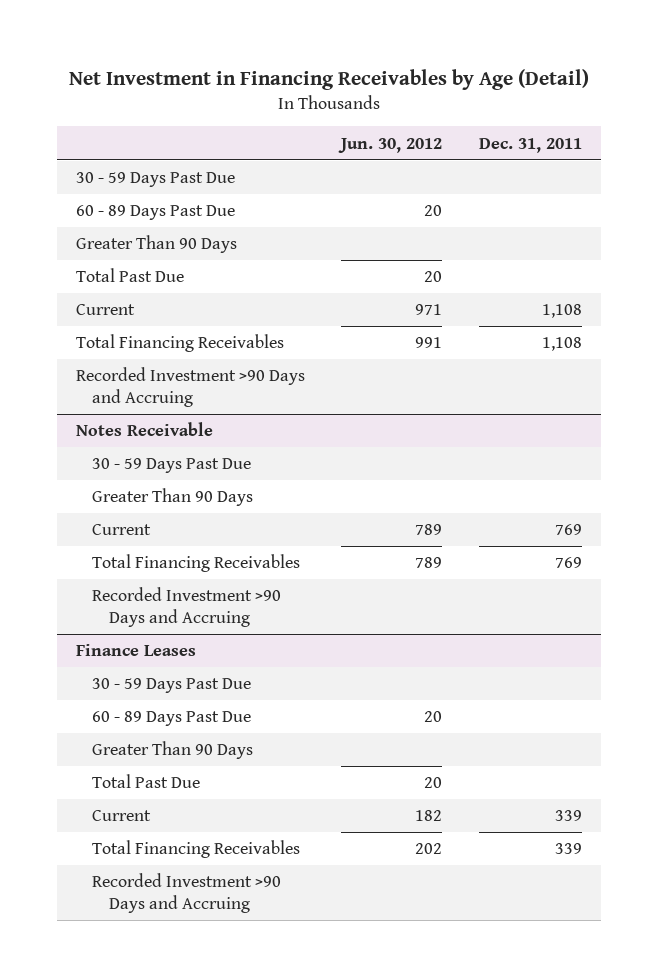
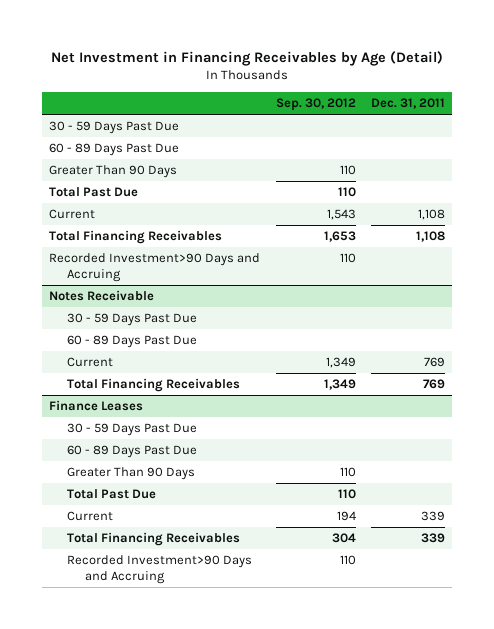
- | Jun. 30, 2012 | Dec. 31, 2011
+ | Sep. 30, 2012 | Dec. 31, 2011
- Recorded Investment >90 Days and Accruing
+ Recorded Investment>90 Days and Accruing | 110 |
@ Notes Receivable
- Greater Than 90 Days
+ 60 - 89 Days Past Due
- Recorded Investment >90 Days and Accruing
@ Finance Leases
- Recorded Investment >90 Days and Accruing
+ Recorded Investment>90 Days and Accruing | 110 |

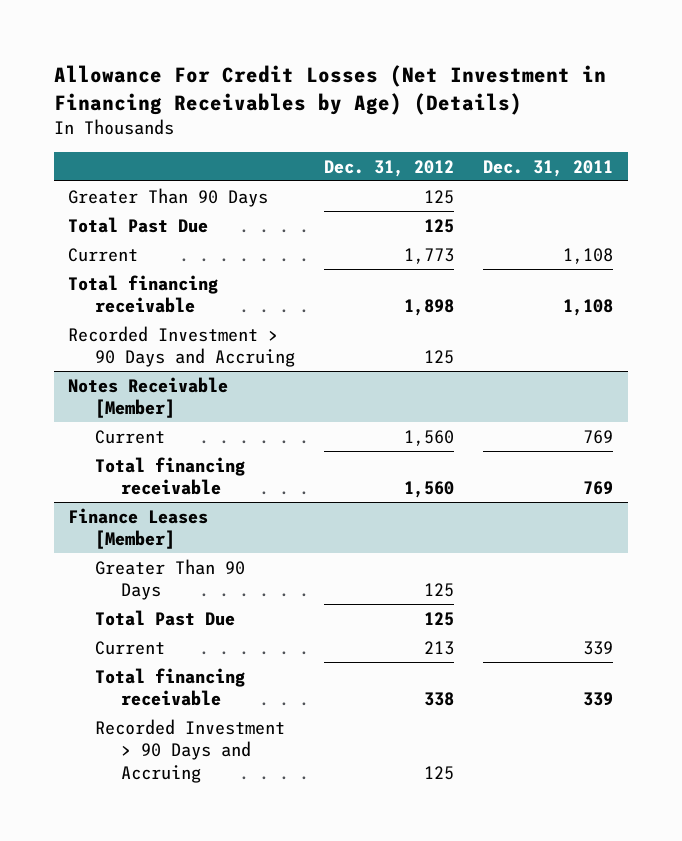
- Net Investment in Financing Receivables by Age (Detail)
+ Allowance For Credit Losses (Net Investment in Financing Receivables by Age) (Details)
- | Sep. 30, 2012 | Dec. 31, 2011
+ | Dec. 31, 2012 | Dec. 31, 2011
- 30 - 59 Days Past Due
- 60 - 89 Days Past Due
- Total Financing Receivables | 1,653 | 1,108
- Recorded Investment>90 Days and Accruing | 110 |
- Notes Receivable
- 30 - 59 Days Past Due
- 60 - 89 Days Past Due
+ Total financing receivable | 1,898 | 1,108
+ Recorded Investment > 90 Days and Accruing | 125 |
+ Notes Receivable [Member]
- Total Financing Receivables | 1,349 | 769
- Finance Leases
- 30 - 59 Days Past Due
- 60 - 89 Days Past Due
+ Total financing receivable | 1,560 | 769
+ Finance Leases [Member]
- Total Financing Receivables | 304 | 339
- Recorded Investment>90 Days and Accruing | 110 |
+ Total financing receivable | 338 | 339
+ Recorded Investment > 90 Days and Accruing | 125 |

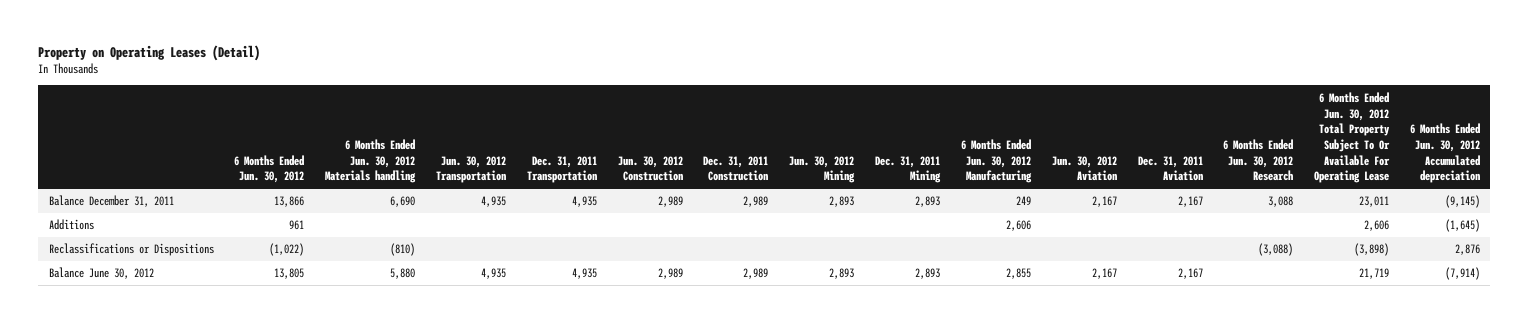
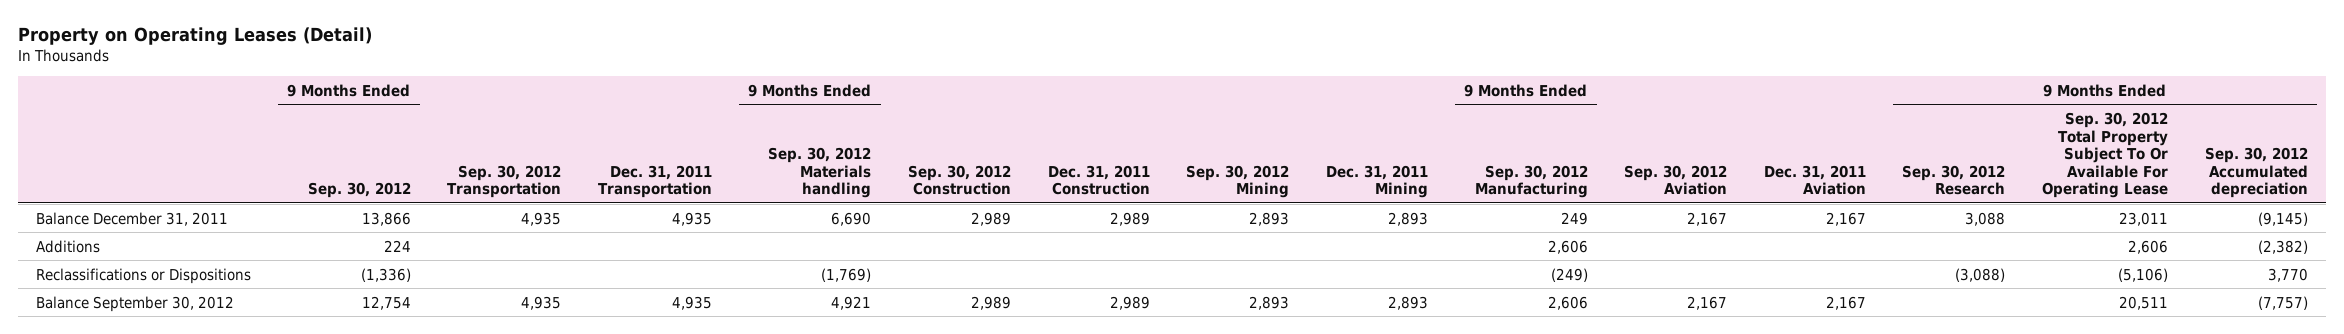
- | 6 Months Ended Jun. 30, 2012 | 6 Months Ended Jun. 30, 2012 Materials handling | Jun. 30, 2012 Transportation | Dec. 31, 2011 Transportation | Jun. 30, 2012 Construction | Dec. 31, 2011 Construction | Jun. 30, 2012 Mining | Dec. 31, 2011 Mining | 6 Months Ended Jun. 30, 2012 Manufacturing | Jun. 30, 2012 Aviation | Dec. 31, 2011 Aviation | 6 Months Ended Jun. 30, 2012 Research | 6 Months Ended Jun. 30, 2012 Total Property Subject To Or Available For Operating Lease | 6 Months Ended Jun. 30, 2012 Accumulated depreciation
+ | 9 Months Ended Sep. 30, 2012 | Sep. 30, 2012 Transportation | Dec. 31, 2011 Transportation | 9 Months Ended Sep. 30, 2012 Materials handling | Sep. 30, 2012 Construction | Dec. 31, 2011 Construction | Sep. 30, 2012 Mining | Dec. 31, 2011 Mining | 9 Months Ended Sep. 30, 2012 Manufacturing | Sep. 30, 2012 Aviation | Dec. 31, 2011 Aviation | 9 Months Ended Sep. 30, 2012 Research | 9 Months Ended Sep. 30, 2012 Total Property Subject To Or Available For Operating Lease | 9 Months Ended Sep. 30, 2012 Accumulated depreciation
- Balance June 30, 2012 | 13,805 | 5,880 | 4,935 | 4,935 | 2,989 | 2,989 | 2,893 | 2,893 | 2,855 | 2,167 | 2,167 | | 21,719 | (7,914)
+ Balance September 30, 2012 | 12,754 | 4,935 | 4,935 | 4,921 | 2,989 | 2,989 | 2,893 | 2,893 | 2,606 | 2,167 | 2,167 | | 20,511 | (7,757)

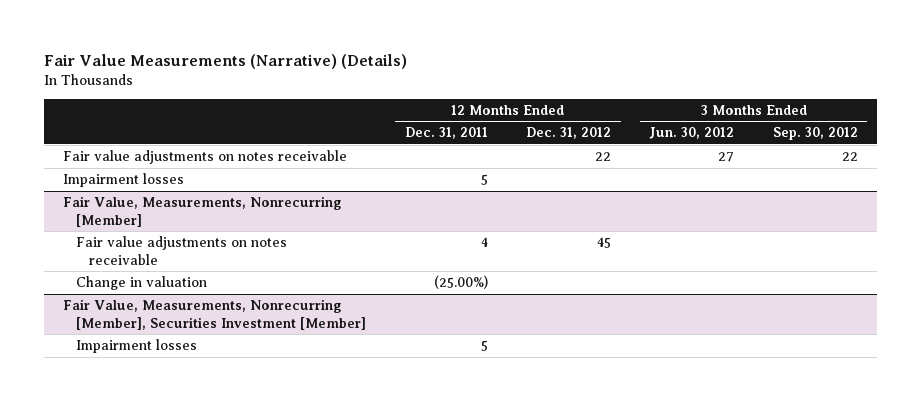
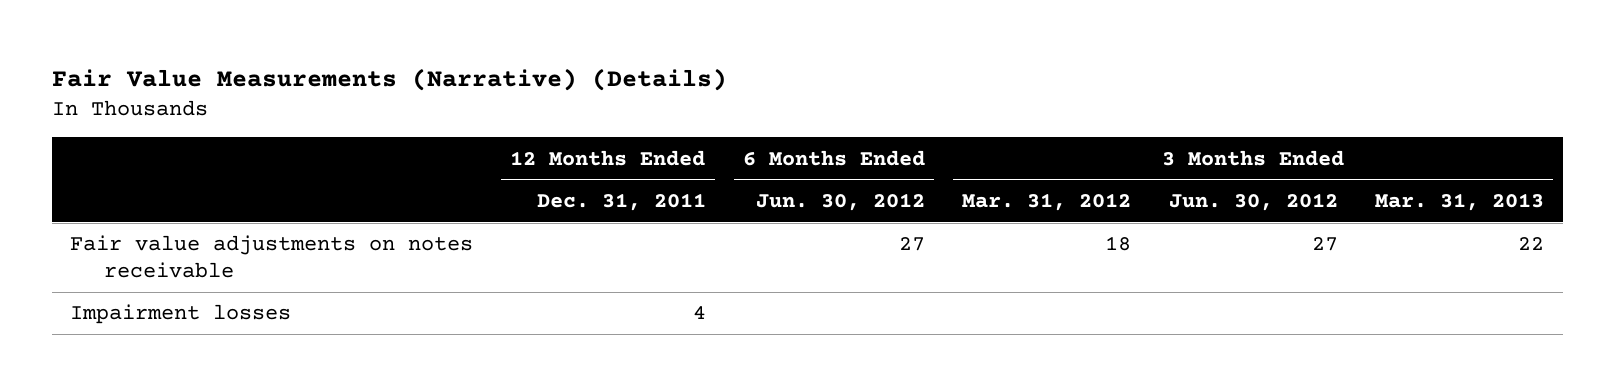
- | 12 Months Ended Dec. 31, 2011 | 12 Months Ended Dec. 31, 2012 | 3 Months Ended Jun. 30, 2012 | 3 Months Ended Sep. 30, 2012
+ | 12 Months Ended Dec. 31, 2011 | 6 Months Ended Jun. 30, 2012 | 3 Months Ended Mar. 31, 2012 | 3 Months Ended Jun. 30, 2012 | 3 Months Ended Mar. 31, 2013
- Impairment losses | 5 | | |
- Fair Value, Measurements, Nonrecurring [Member]
- Fair value adjustments on notes receivable | 4 | 45 | |
- Change in valuation | (25.00%) | | |
- Fair Value, Measurements, Nonrecurring [Member], Securities Investment [Member]
- Impairment losses | 5 | | |
+ Impairment losses | 4 | | | |

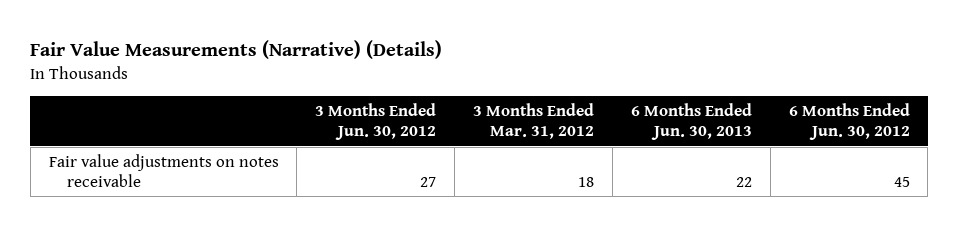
- | 12 Months Ended Dec. 31, 2011 | 6 Months Ended Jun. 30, 2012 | 3 Months Ended Mar. 31, 2012 | 3 Months Ended Jun. 30, 2012 | 3 Months Ended Mar. 31, 2013
+ | 3 Months Ended Jun. 30, 2012 | 3 Months Ended Mar. 31, 2012 | 6 Months Ended Jun. 30, 2013 | 6 Months Ended Jun. 30, 2012
- Fair value adjustments on notes receivable | | 27 | 18 | 27 | 22
- Impairment losses | 4 | | | |
+ Fair value adjustments on notes receivable | 27 | 18 | 22 | 45

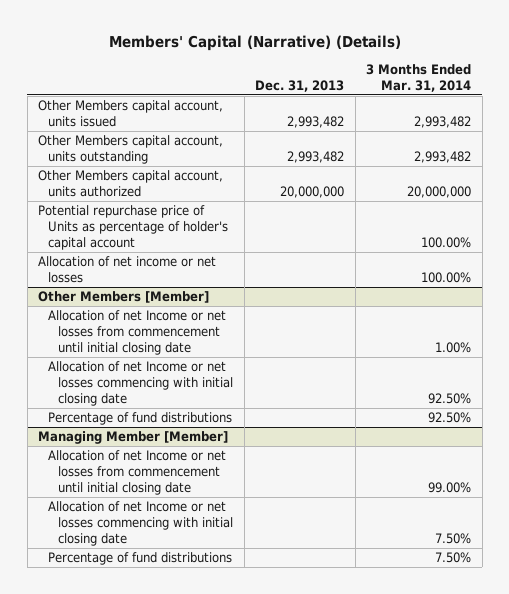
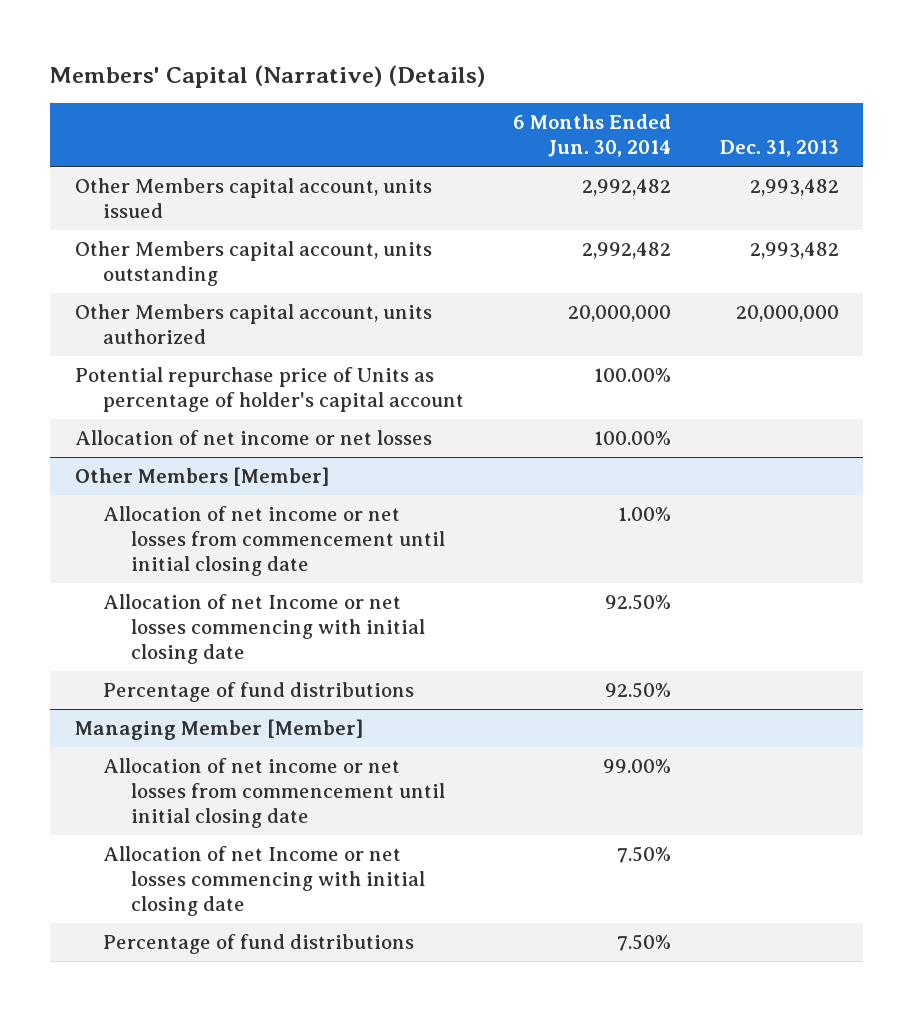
- | Dec. 31, 2013 | 3 Months Ended Mar. 31, 2014
+ | 6 Months Ended Jun. 30, 2014 | Dec. 31, 2013
@ Other Members [Member]
- Allocation of net Income or net losses from commencement until initial closing date | | 1.00%
+ Allocation of net income or net losses from commencement until initial closing date | 1.00% |
@ Managing Member [Member]
- Allocation of net Income or net losses from commencement until initial closing date | | 99.00%
+ Allocation of net income or net losses from commencement until initial closing date | 99.00% |

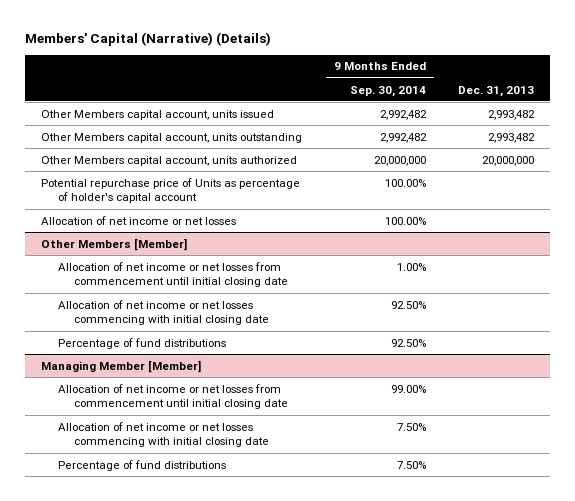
- | 6 Months Ended Jun. 30, 2014 | Dec. 31, 2013
+ | 9 Months Ended Sep. 30, 2014 | Dec. 31, 2013
@ Other Members [Member]
- Allocation of net Income or net losses commencing with initial closing date | 92.50% |
+ Allocation of net income or net losses commencing with initial closing date | 92.50% |
@ Managing Member [Member]
- Allocation of net Income or net losses commencing with initial closing date | 7.50% |
+ Allocation of net income or net losses commencing with initial closing date | 7.50% |

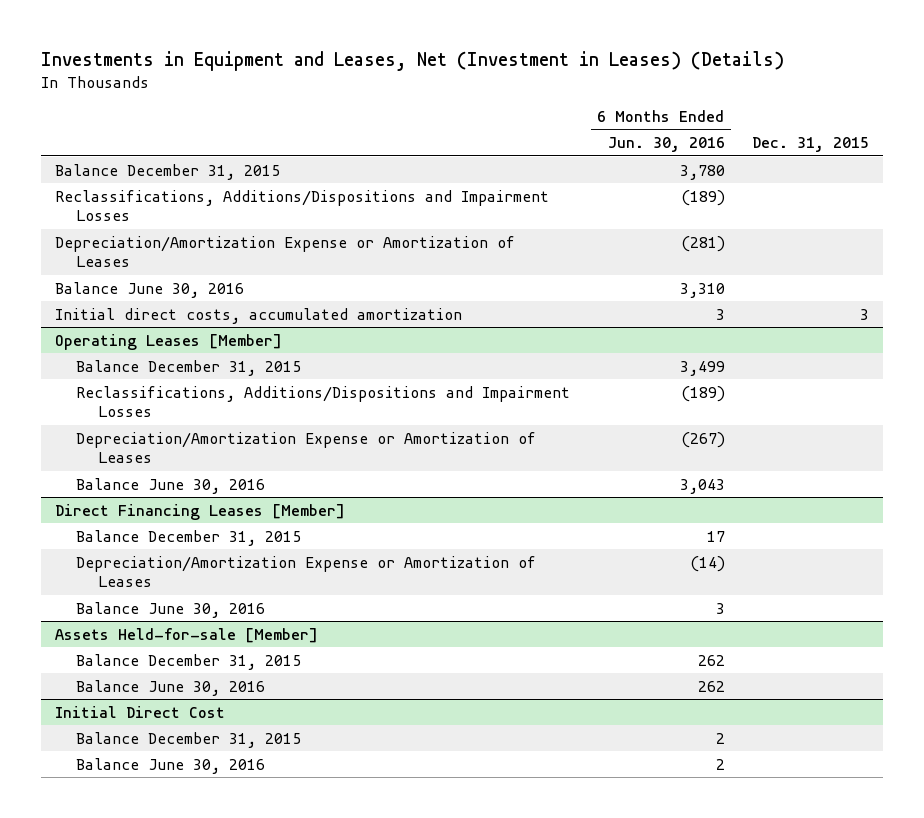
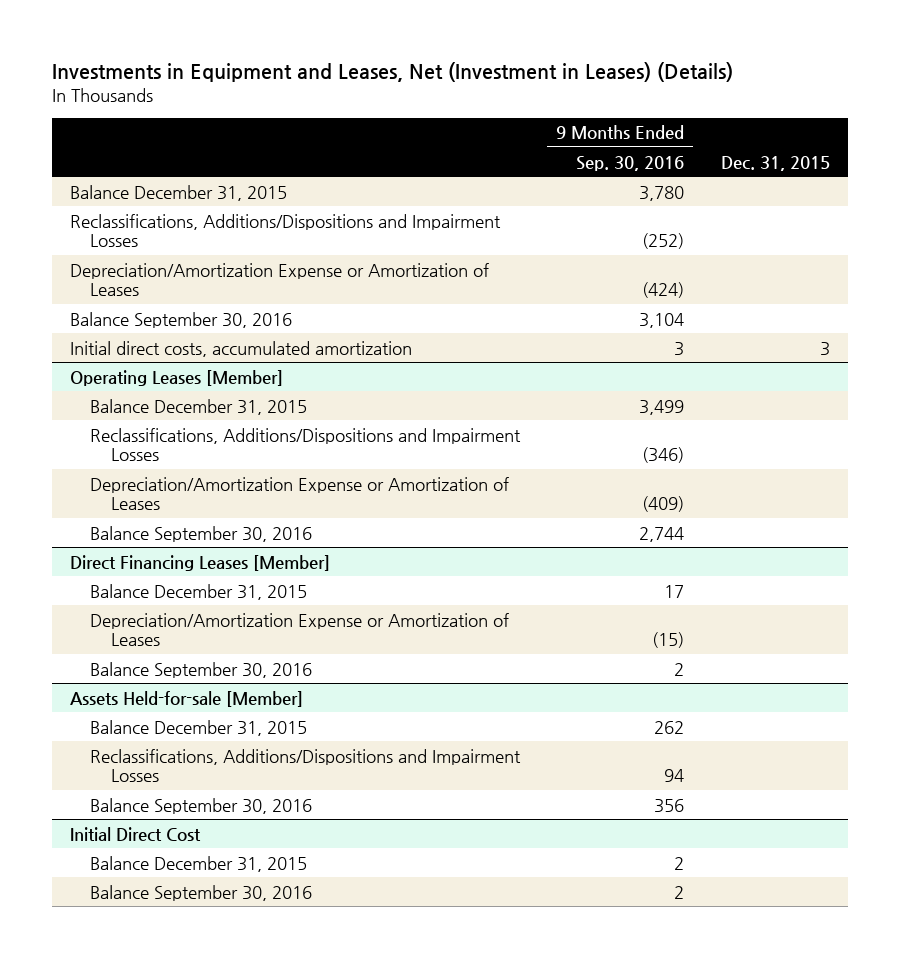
- | 6 Months Ended Jun. 30, 2016 | Dec. 31, 2015
+ | 9 Months Ended Sep. 30, 2016 | Dec. 31, 2015
- Balance June 30, 2016 | 3,310 |
+ Balance September 30, 2016 | 3,104 |
@ Operating Leases [Member]
- Balance June 30, 2016 | 3,043 |
+ Balance September 30, 2016 | 2,744 |
@ Direct Financing Leases [Member]
- Balance June 30, 2016 | 3 |
+ Balance September 30, 2016 | 2 |
@ Assets Held-for-sale [Member]
- Balance June 30, 2016 | 262 |
+ Reclassifications, Additions/Dispositions and Impairment Losses | 94 |
+ Balance September 30, 2016 | 356 |
@ Initial Direct Cost
- Balance June 30, 2016 | 2 |
+ Balance September 30, 2016 | 2 |

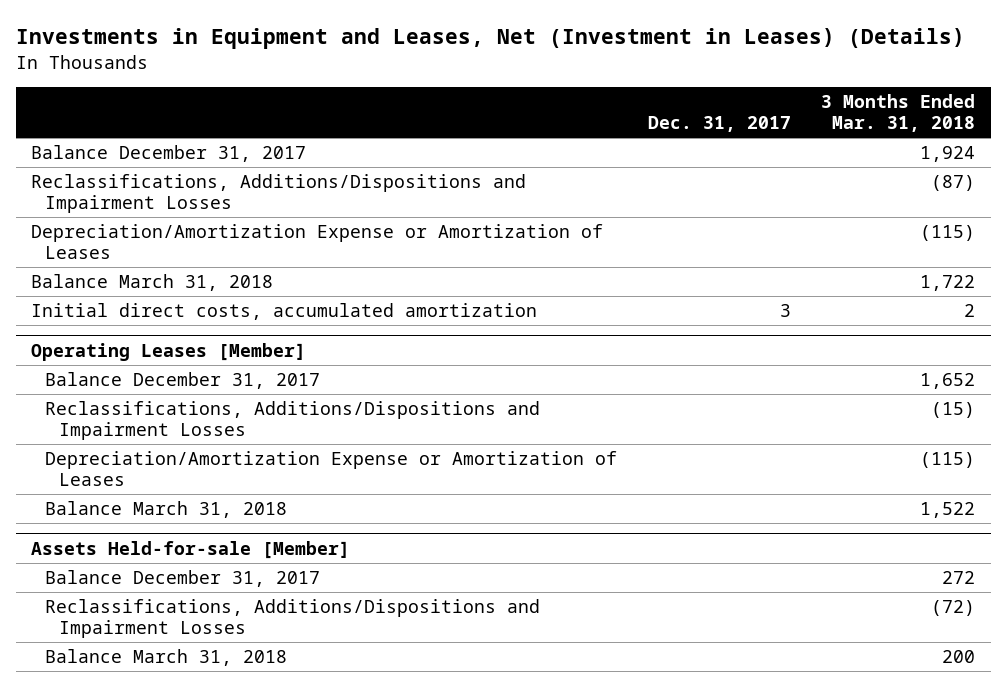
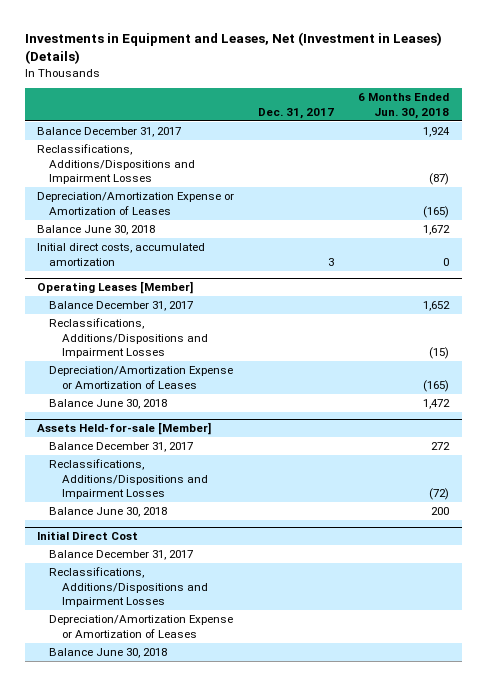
- | Dec. 31, 2017 | 3 Months Ended Mar. 31, 2018
+ | Dec. 31, 2017 | 6 Months Ended Jun. 30, 2018
- Balance March 31, 2018 | | 1,722
+ Balance June 30, 2018 | | 1,672
@ Operating Leases [Member]
- Balance March 31, 2018 | | 1,522
+ Balance June 30, 2018 | | 1,472
@ Assets Held-for-sale [Member]
- Balance March 31, 2018 | | 200
+ Balance June 30, 2018 | | 200
+ Initial Direct Cost
+ Balance December 31, 2017
+ Reclassifications, Additions/Dispositions and Impairment Losses
+ Depreciation/Amortization Expense or Amortization of Leases
+ Balance June 30, 2018

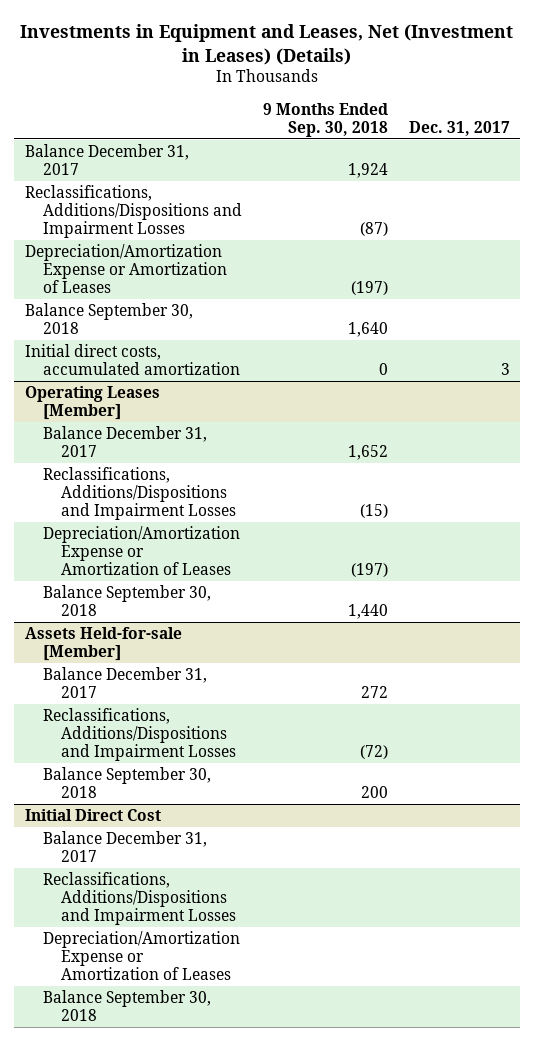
- | Dec. 31, 2017 | 6 Months Ended Jun. 30, 2018
+ | 9 Months Ended Sep. 30, 2018 | Dec. 31, 2017
- Balance June 30, 2018 | | 1,672
+ Balance September 30, 2018 | 1,640 |
@ Operating Leases [Member]
- Balance June 30, 2018 | | 1,472
+ Balance September 30, 2018 | 1,440 |
@ Assets Held-for-sale [Member]
- Balance June 30, 2018 | | 200
+ Balance September 30, 2018 | 200 |
@ Initial Direct Cost
- Balance June 30, 2018
+ Balance September 30, 2018

